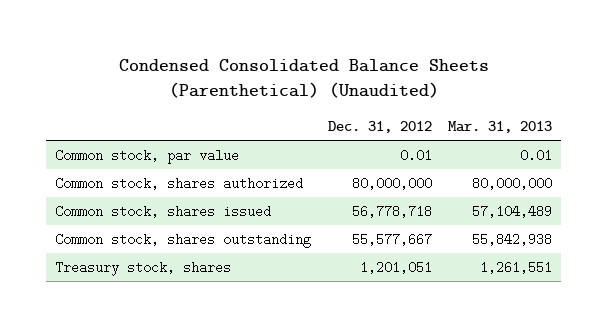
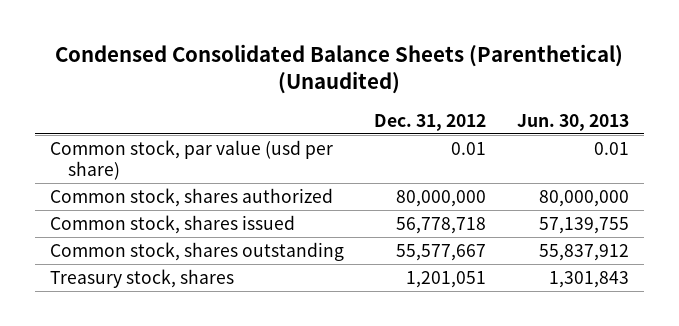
- | Dec. 31, 2012 | Mar. 31, 2013
+ | Dec. 31, 2012 | Jun. 30, 2013
- Common stock, par value | 0.01 | 0.01
+ Common stock, par value (usd per share) | 0.01 | 0.01

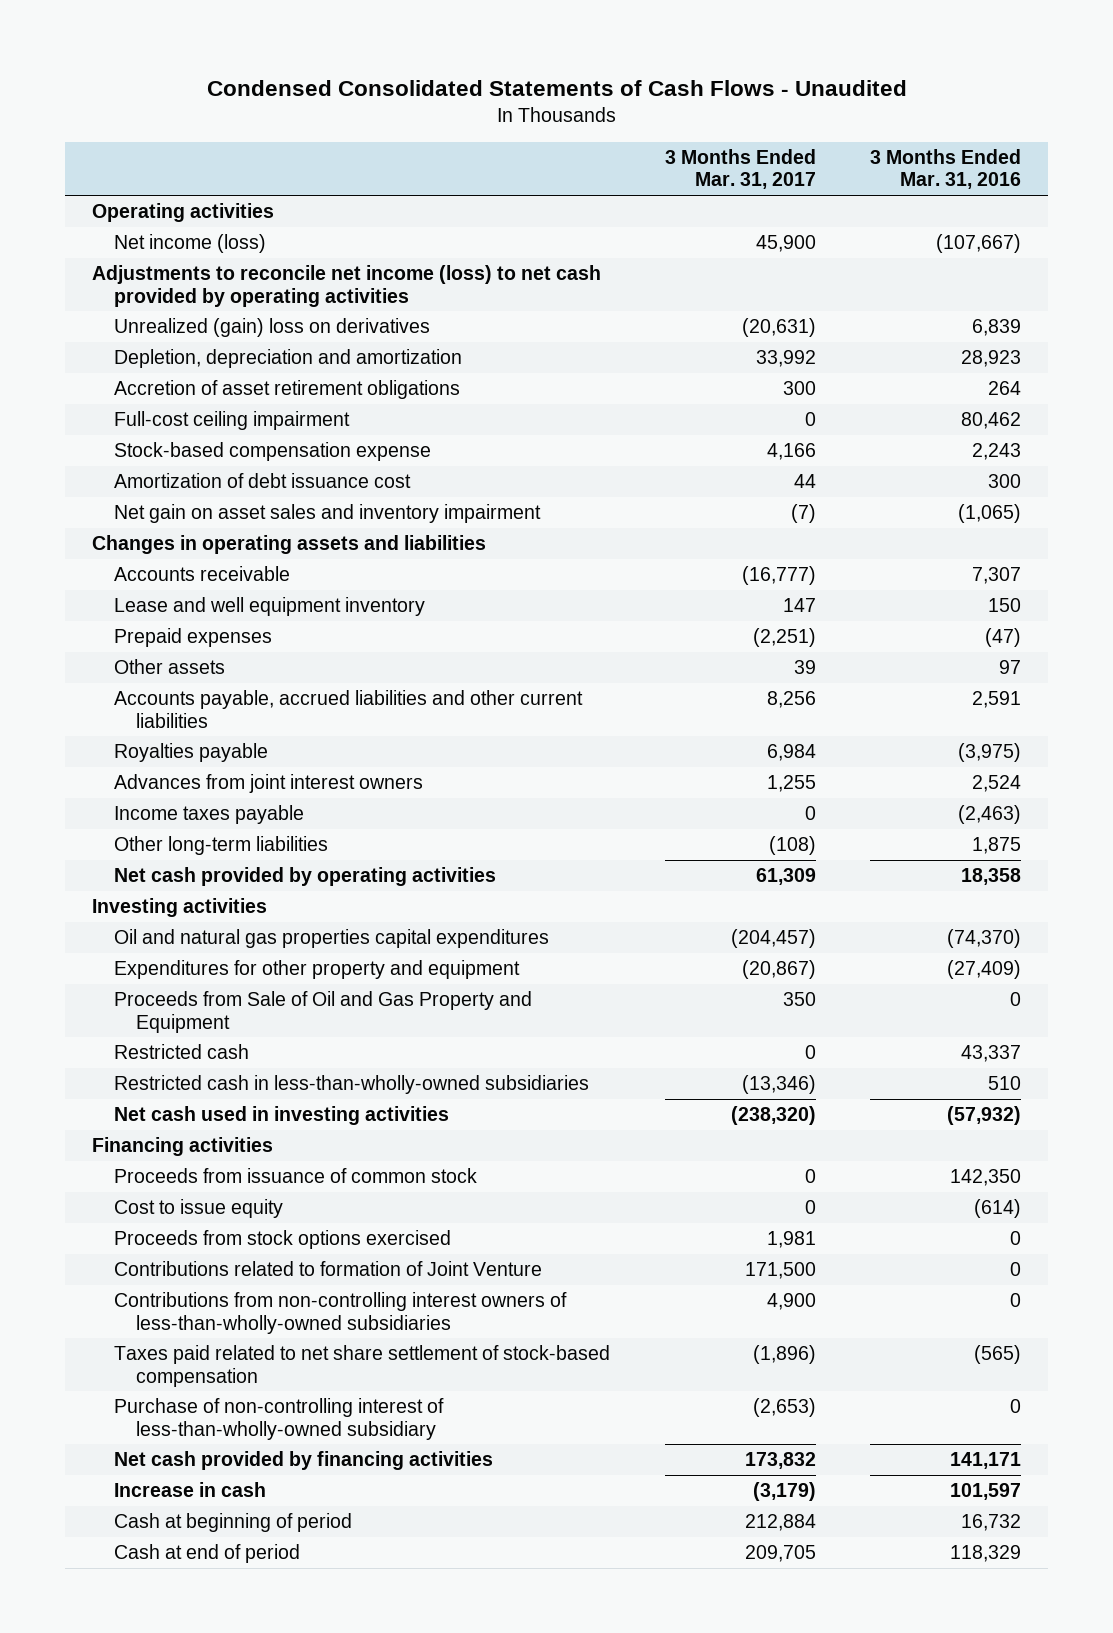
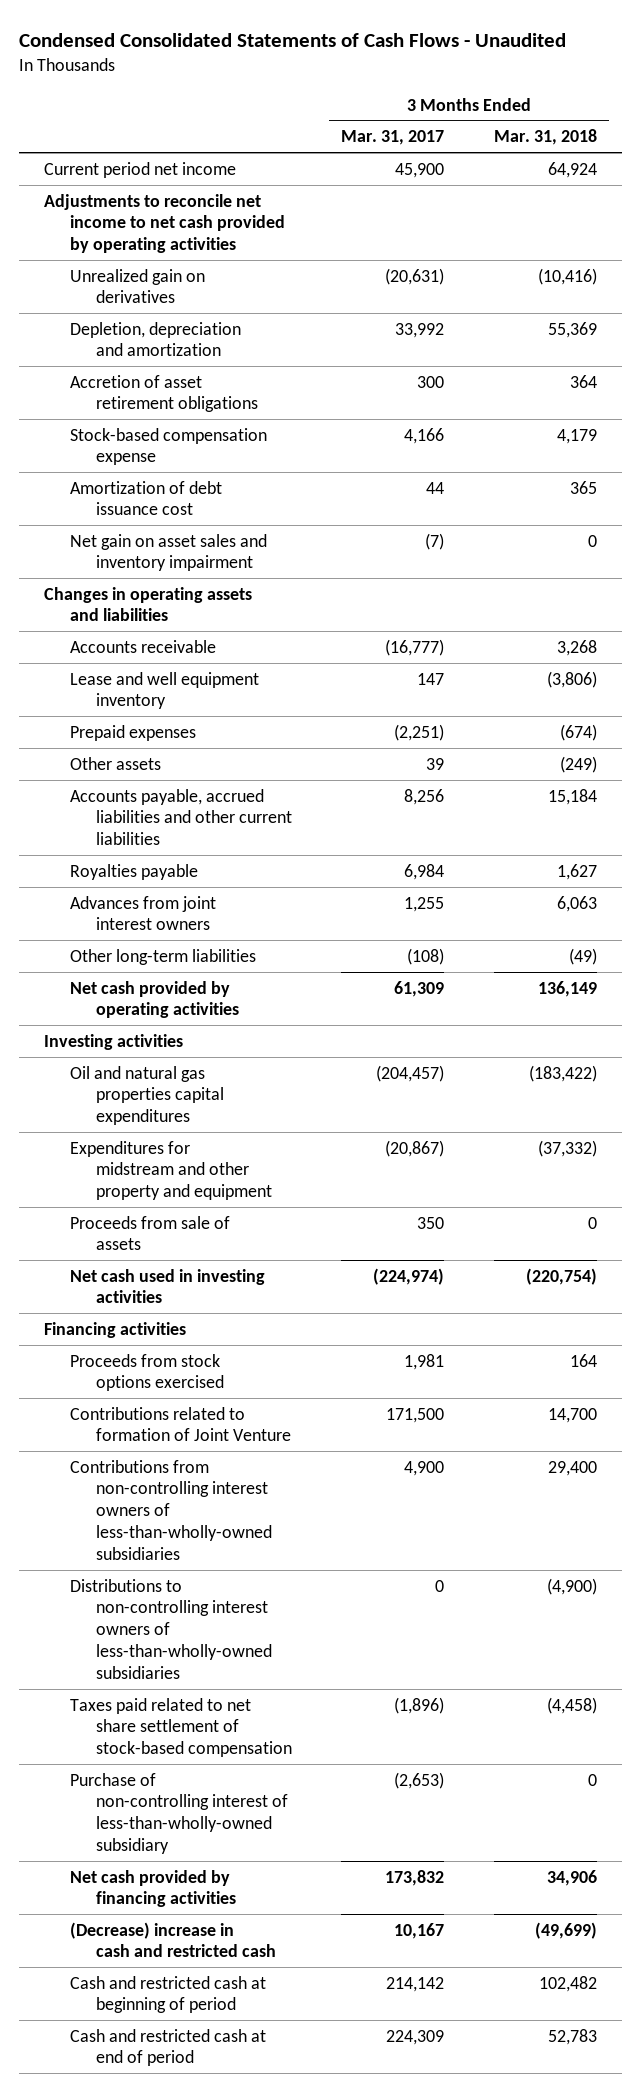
- | 3 Months Ended Mar. 31, 2017 | 3 Months Ended Mar. 31, 2016
+ | 3 Months Ended Mar. 31, 2017 | 3 Months Ended Mar. 31, 2018
- Operating activities
- Net income (loss) | 45,900 | (107,667)
- Adjustments to reconcile net income (loss) to net cash provided by operating activities
- Unrealized (gain) loss on derivatives | (20,631) | 6,839
+ Current period net income | 45,900 | 64,924
+ Adjustments to reconcile net income to net cash provided by operating activities
+ Unrealized gain on derivatives | (20,631) | (10,416)
- Full-cost ceiling impairment | 0 | 80,462
- Income taxes payable | 0 | (2,463)
- Expenditures for other property and equipment | (20,867) | (27,409)
- Proceeds from Sale of Oil and Gas Property and Equipment | 350 | 0
- Restricted cash | 0 | 43,337
- Restricted cash in less-than-wholly-owned subsidiaries | (13,346) | 510
- Net cash used in investing activities | (238,320) | (57,932)
+ Expenditures for midstream and other property and equipment | (20,867) | (37,332)
+ Proceeds from sale of assets | 350 | 0
+ Net cash used in investing activities | (224,974) | (220,754)
- Proceeds from issuance of common stock | 0 | 142,350
- Cost to issue equity | 0 | (614)
+ Distributions to non-controlling interest owners of less-than-wholly-owned subsidiaries | 0 | (4,900)
- Increase in cash | (3,179) | 101,597
- Cash at beginning of period | 212,884 | 16,732
- Cash at end of period | 209,705 | 118,329
+ (Decrease) increase in cash and restricted cash | 10,167 | (49,699)
+ Cash and restricted cash at beginning of period | 214,142 | 102,482
+ Cash and restricted cash at end of period | 224,309 | 52,783

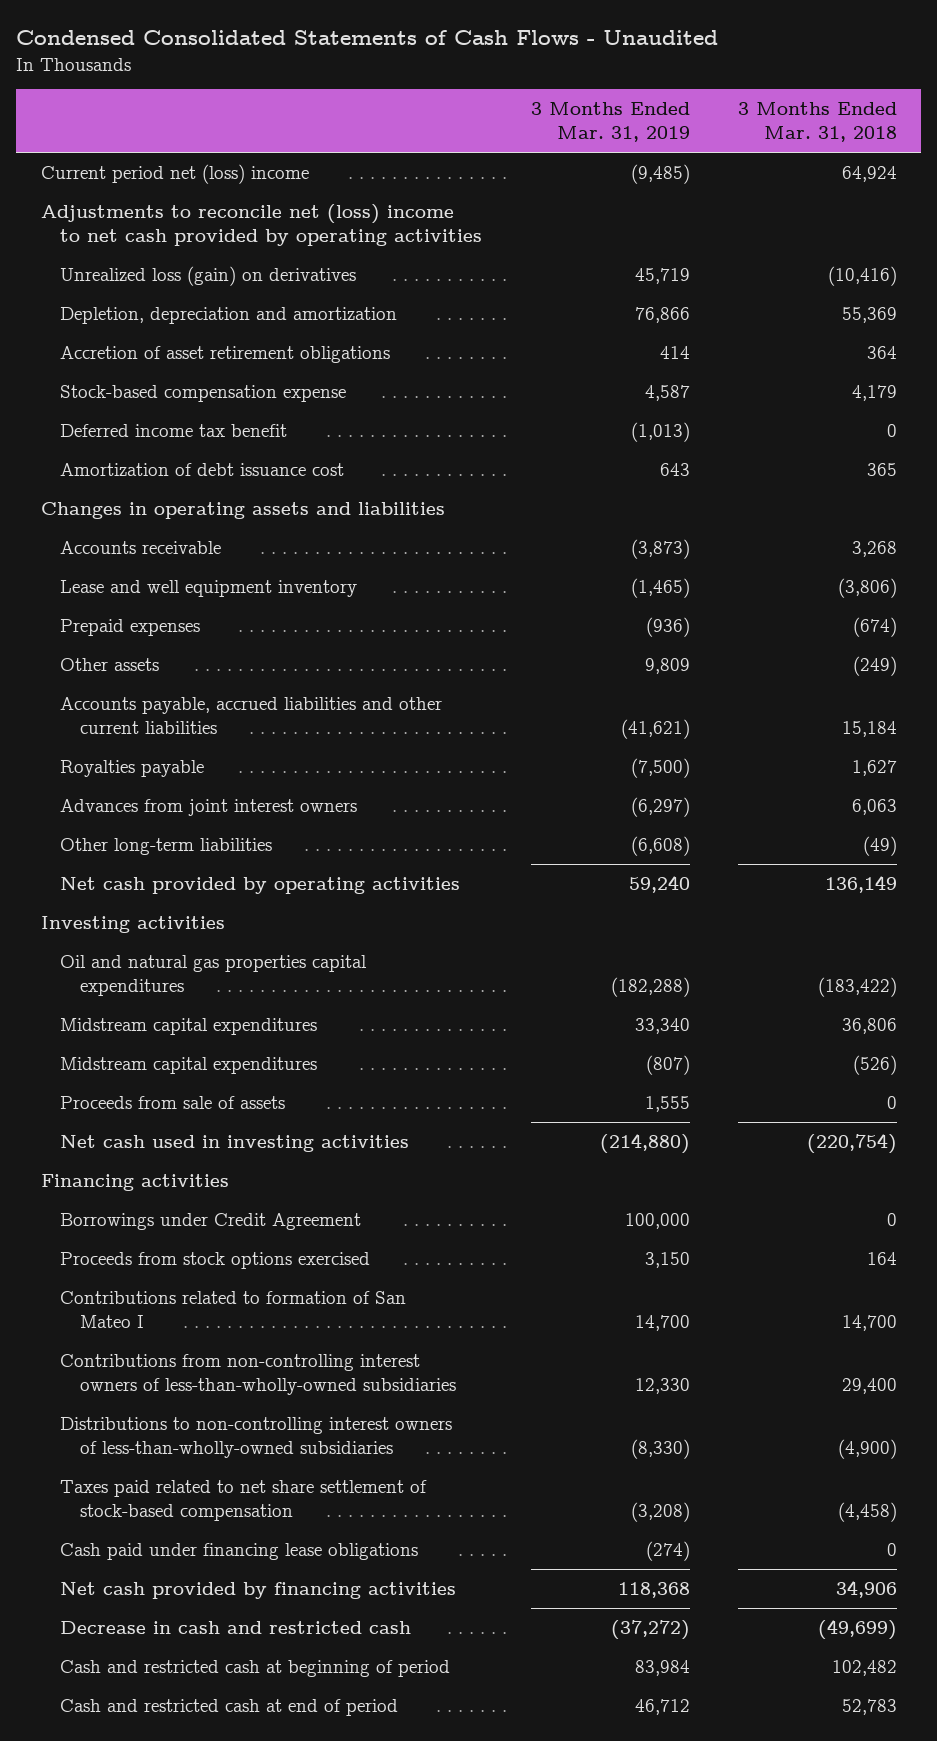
- | 3 Months Ended Mar. 31, 2017 | 3 Months Ended Mar. 31, 2018
+ | 3 Months Ended Mar. 31, 2019 | 3 Months Ended Mar. 31, 2018
- Current period net income | 45,900 | 64,924
- Adjustments to reconcile net income to net cash provided by operating activities
- Unrealized gain on derivatives | (20,631) | (10,416)
+ Current period net (loss) income | (9,485) | 64,924
+ Adjustments to reconcile net (loss) income to net cash provided by operating activities
+ Unrealized loss (gain) on derivatives | 45,719 | (10,416)
+ Deferred income tax benefit | (1,013) | 0
- Net gain on asset sales and inventory impairment | (7) | 0
- Expenditures for midstream and other property and equipment | (20,867) | (37,332)
+ Midstream capital expenditures | 33,340 | 36,806
+ Midstream capital expenditures | (807) | (526)
+ Borrowings under Credit Agreement | 100,000 | 0
- Contributions related to formation of Joint Venture | 171,500 | 14,700
+ Contributions related to formation of San Mateo I | 14,700 | 14,700
- Purchase of non-controlling interest of less-than-wholly-owned subsidiary | (2,653) | 0
+ Cash paid under financing lease obligations | (274) | 0
- (Decrease) increase in cash and restricted cash | 10,167 | (49,699)
+ Decrease in cash and restricted cash | (37,272) | (49,699)

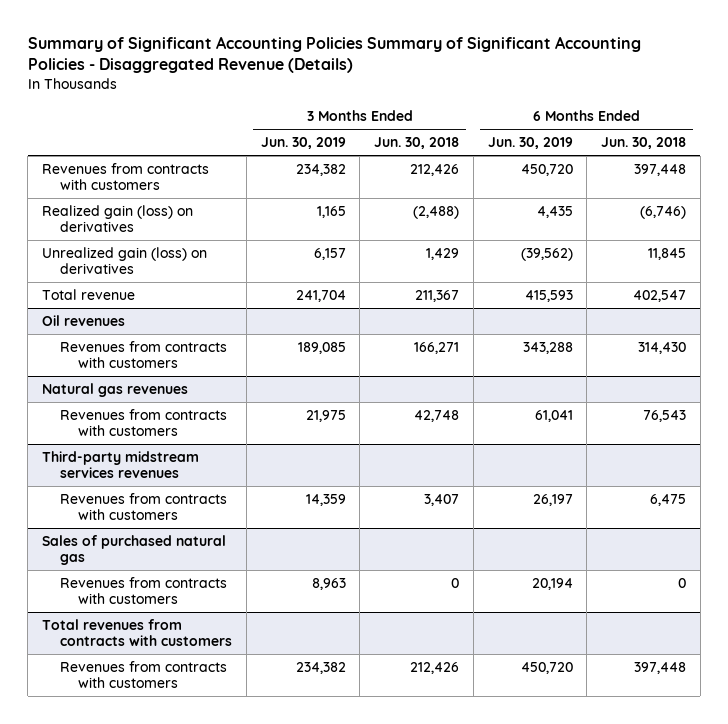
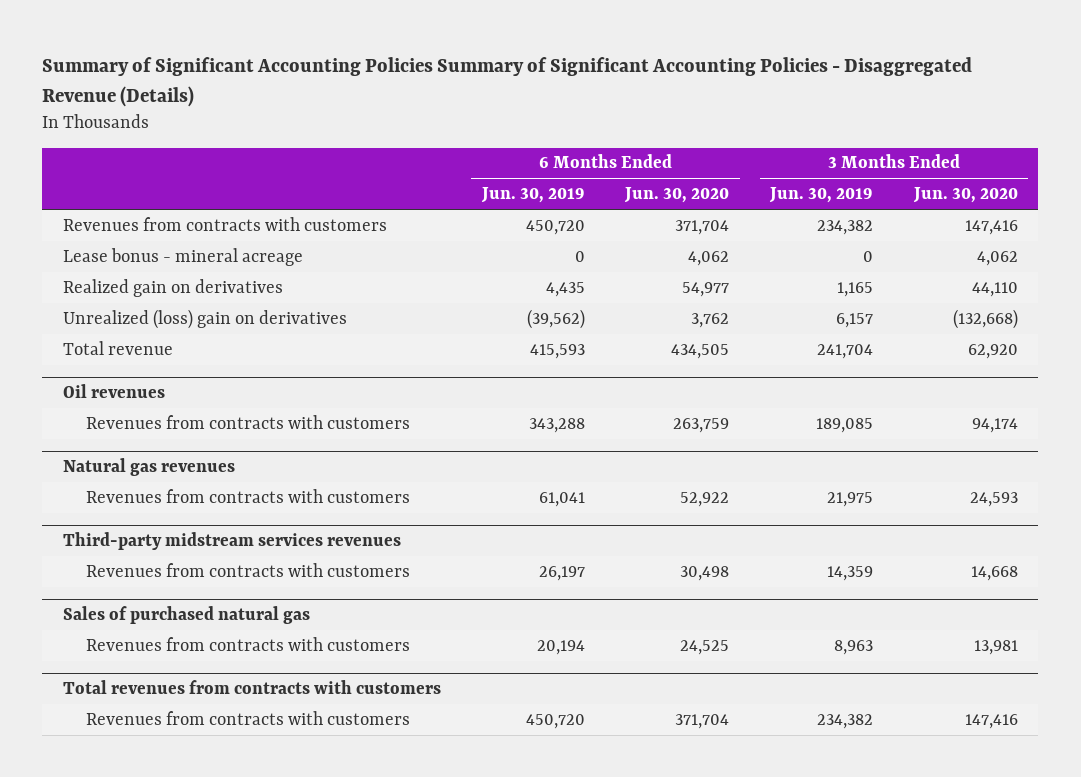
- | 3 Months Ended Jun. 30, 2019 | 3 Months Ended Jun. 30, 2018 | 6 Months Ended Jun. 30, 2019 | 6 Months Ended Jun. 30, 2018
+ | 6 Months Ended Jun. 30, 2019 | 6 Months Ended Jun. 30, 2020 | 3 Months Ended Jun. 30, 2019 | 3 Months Ended Jun. 30, 2020
- Realized gain (loss) on derivatives | 1,165 | (2,488) | 4,435 | (6,746)
- Unrealized gain (loss) on derivatives | 6,157 | 1,429 | (39,562) | 11,845
+ Lease bonus - mineral acreage | 0 | 4,062 | 0 | 4,062
+ Realized gain on derivatives | 4,435 | 54,977 | 1,165 | 44,110
+ Unrealized (loss) gain on derivatives | (39,562) | 3,762 | 6,157 | (132,668)

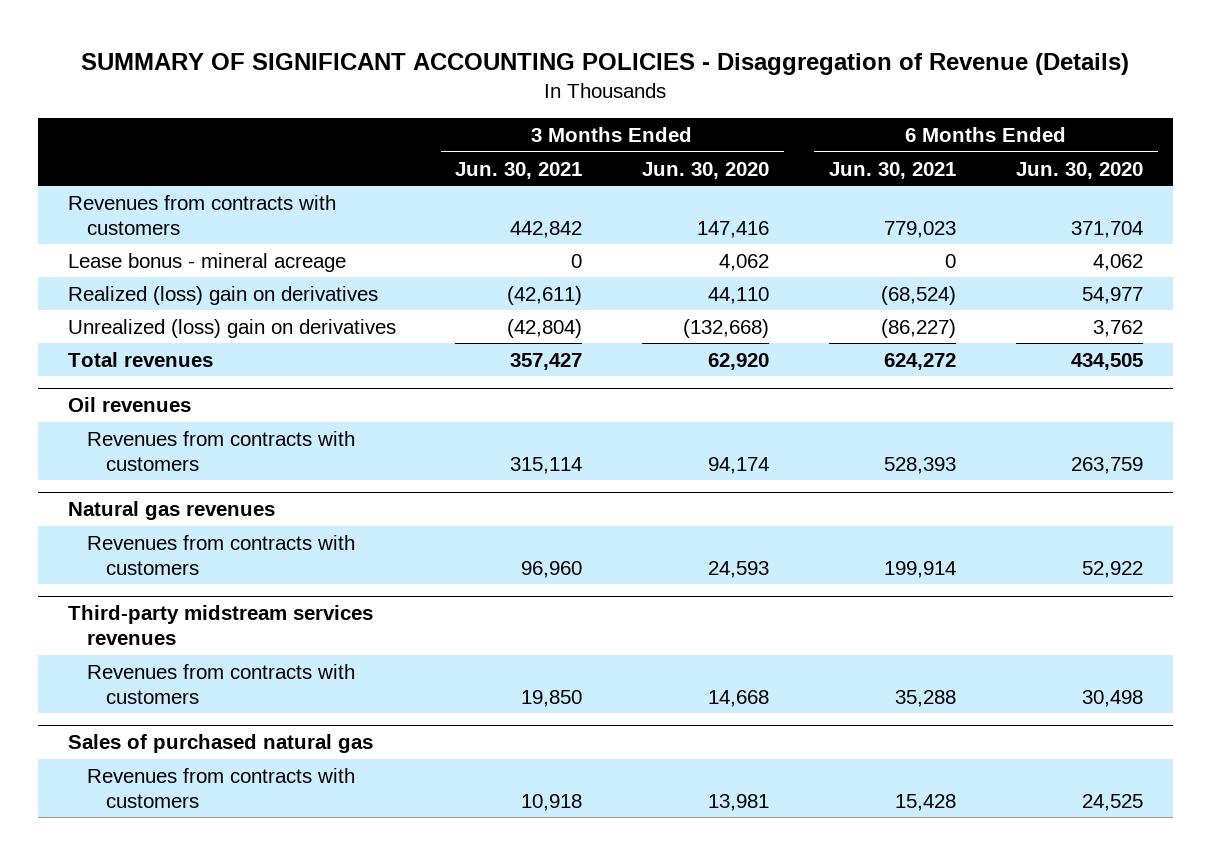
- Summary of Significant Accounting Policies Summary of Significant Accounting Policies - Disaggregated Revenue (Details)
+ SUMMARY OF SIGNIFICANT ACCOUNTING POLICIES - Disaggregation of Revenue (Details)
- | 6 Months Ended Jun. 30, 2019 | 6 Months Ended Jun. 30, 2020 | 3 Months Ended Jun. 30, 2019 | 3 Months Ended Jun. 30, 2020
+ | 3 Months Ended Jun. 30, 2021 | 3 Months Ended Jun. 30, 2020 | 6 Months Ended Jun. 30, 2021 | 6 Months Ended Jun. 30, 2020
- Realized gain on derivatives | 4,435 | 54,977 | 1,165 | 44,110
+ Realized (loss) gain on derivatives | (42,611) | 44,110 | (68,524) | 54,977
- Total revenue | 415,593 | 434,505 | 241,704 | 62,920
+ Total revenues | 357,427 | 62,920 | 624,272 | 434,505
- Total revenues from contracts with customers
- Revenues from contracts with customers | 450,720 | 371,704 | 234,382 | 147,416

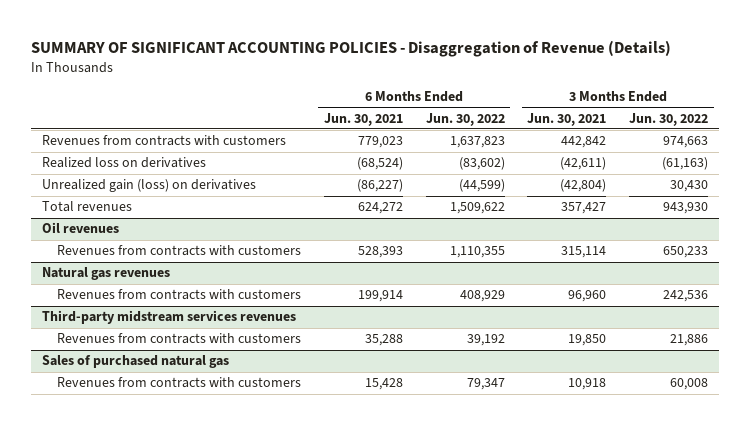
- | 3 Months Ended Jun. 30, 2021 | 3 Months Ended Jun. 30, 2020 | 6 Months Ended Jun. 30, 2021 | 6 Months Ended Jun. 30, 2020
+ | 6 Months Ended Jun. 30, 2021 | 6 Months Ended Jun. 30, 2022 | 3 Months Ended Jun. 30, 2021 | 3 Months Ended Jun. 30, 2022
- Lease bonus - mineral acreage | 0 | 4,062 | 0 | 4,062
- Realized (loss) gain on derivatives | (42,611) | 44,110 | (68,524) | 54,977
- Unrealized (loss) gain on derivatives | (42,804) | (132,668) | (86,227) | 3,762
+ Realized loss on derivatives | (68,524) | (83,602) | (42,611) | (61,163)
+ Unrealized gain (loss) on derivatives | (86,227) | (44,599) | (42,804) | 30,430

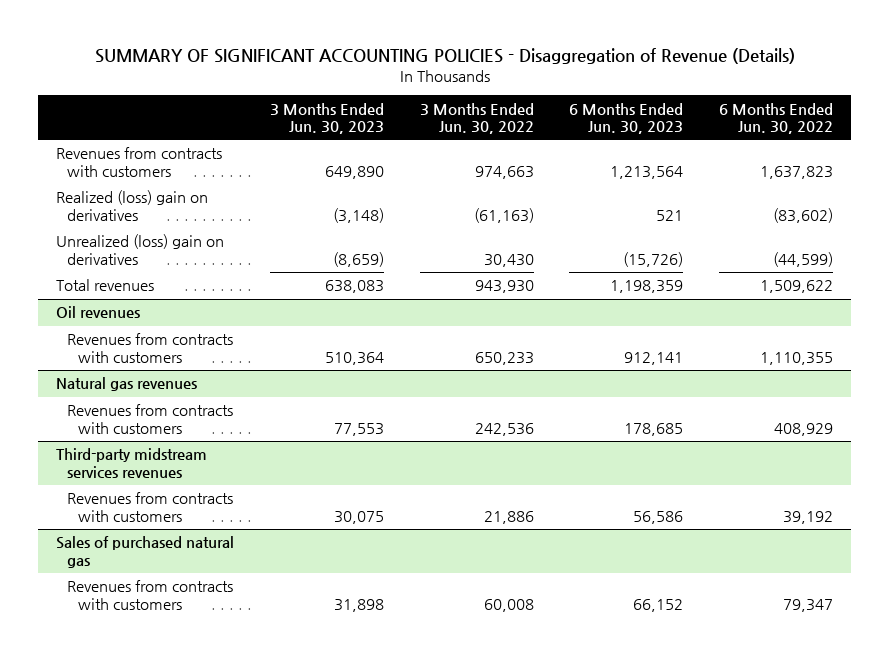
- | 6 Months Ended Jun. 30, 2021 | 6 Months Ended Jun. 30, 2022 | 3 Months Ended Jun. 30, 2021 | 3 Months Ended Jun. 30, 2022
+ | 3 Months Ended Jun. 30, 2023 | 3 Months Ended Jun. 30, 2022 | 6 Months Ended Jun. 30, 2023 | 6 Months Ended Jun. 30, 2022
- Realized loss on derivatives | (68,524) | (83,602) | (42,611) | (61,163)
- Unrealized gain (loss) on derivatives | (86,227) | (44,599) | (42,804) | 30,430
+ Realized (loss) gain on derivatives | (3,148) | (61,163) | 521 | (83,602)
+ Unrealized (loss) gain on derivatives | (8,659) | 30,430 | (15,726) | (44,599)

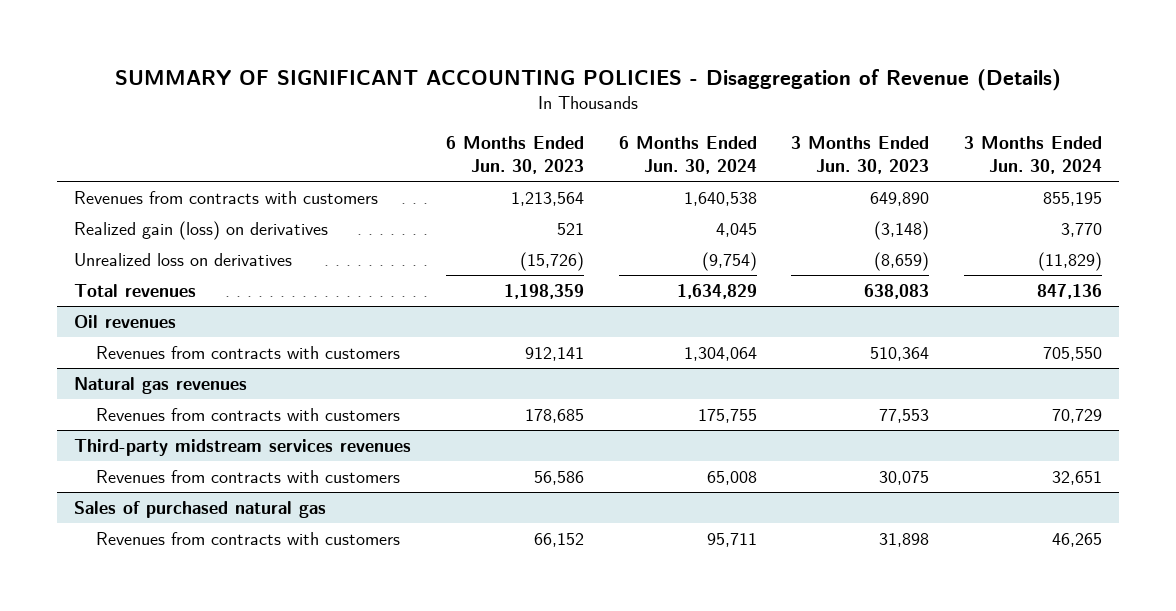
- | 3 Months Ended Jun. 30, 2023 | 3 Months Ended Jun. 30, 2022 | 6 Months Ended Jun. 30, 2023 | 6 Months Ended Jun. 30, 2022
+ | 6 Months Ended Jun. 30, 2023 | 6 Months Ended Jun. 30, 2024 | 3 Months Ended Jun. 30, 2023 | 3 Months Ended Jun. 30, 2024
- Realized (loss) gain on derivatives | (3,148) | (61,163) | 521 | (83,602)
- Unrealized (loss) gain on derivatives | (8,659) | 30,430 | (15,726) | (44,599)
+ Realized gain (loss) on derivatives | 521 | 4,045 | (3,148) | 3,770
+ Unrealized loss on derivatives | (15,726) | (9,754) | (8,659) | (11,829)

